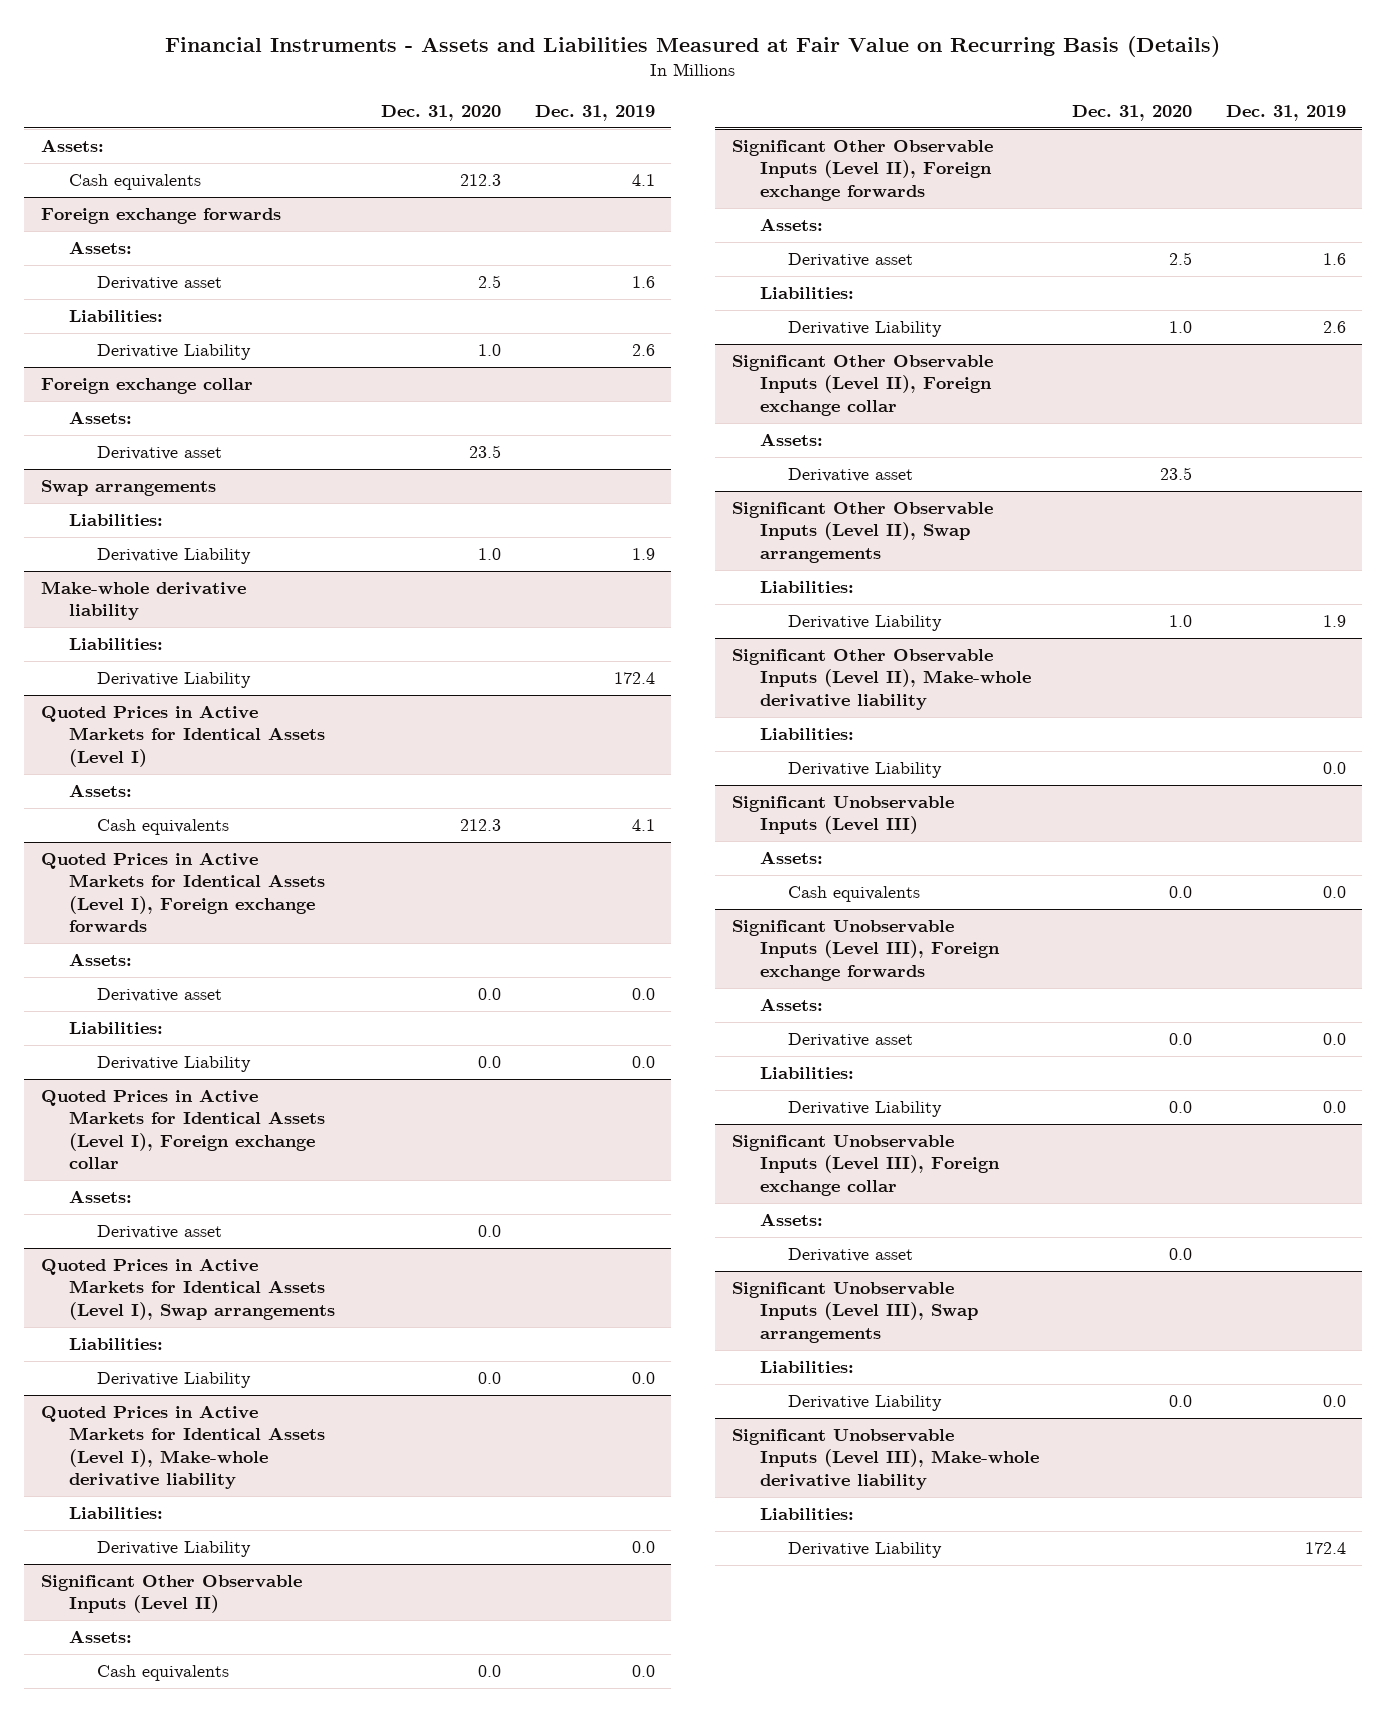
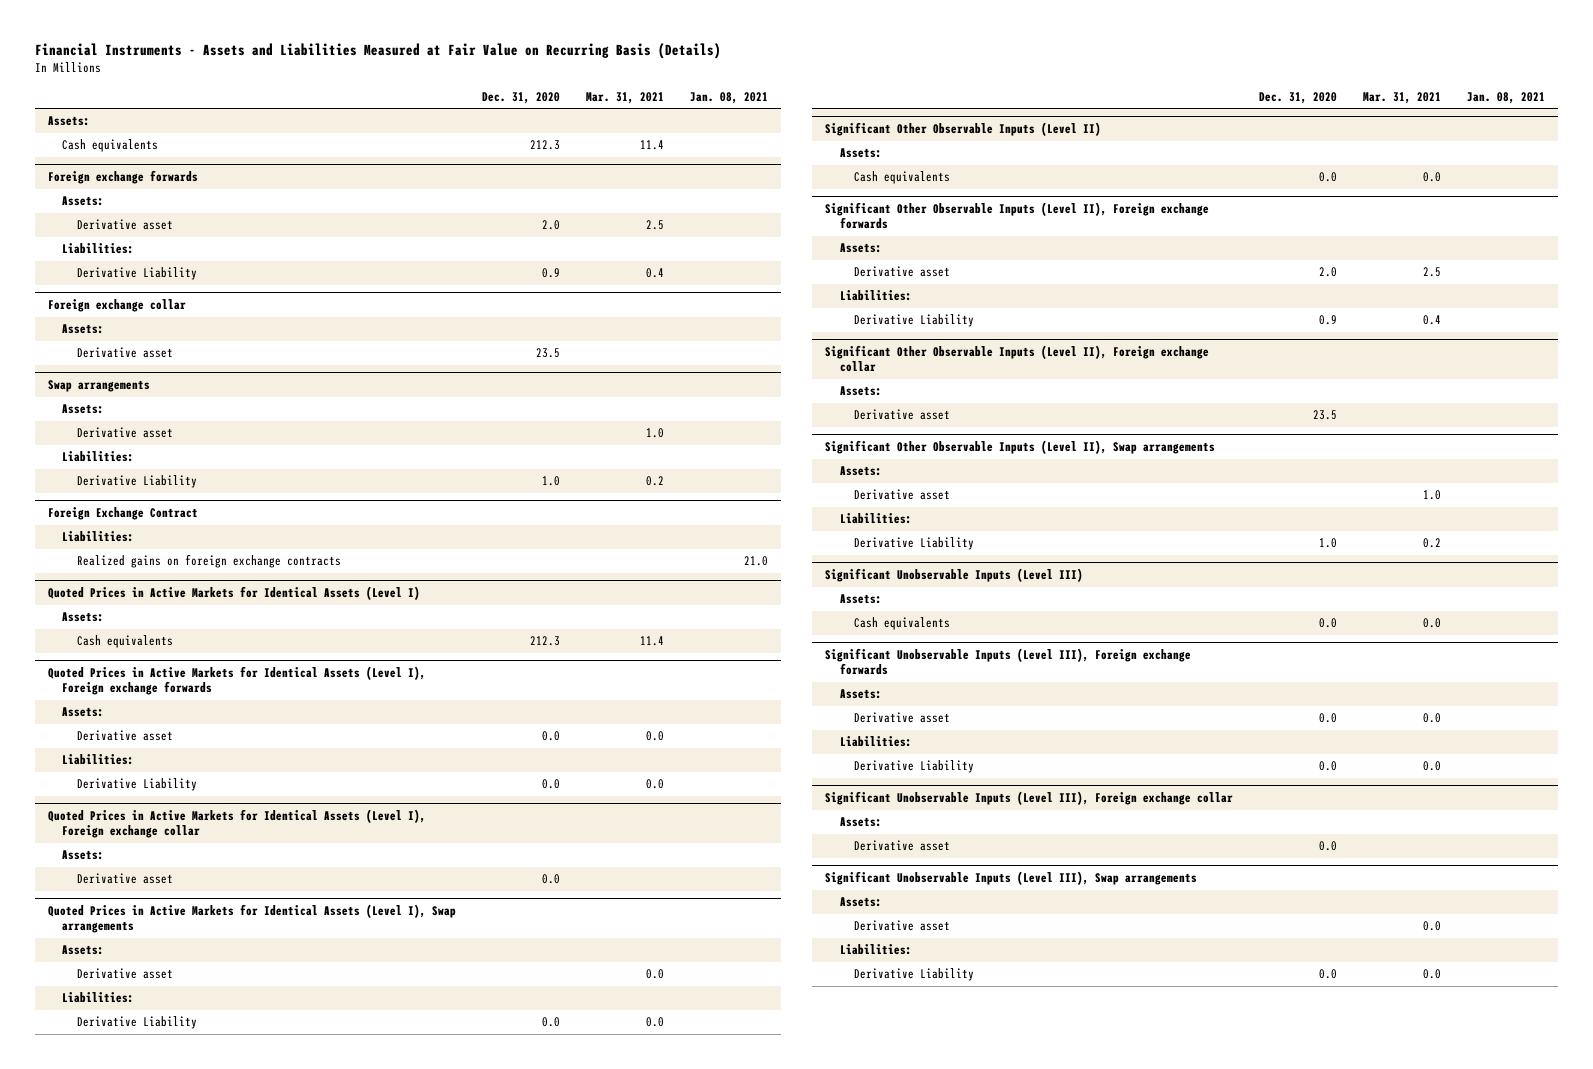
- | Dec. 31, 2020 | Dec. 31, 2019
+ | Dec. 31, 2020 | Mar. 31, 2021 | Jan. 08, 2021
@ Foreign exchange forwards
- Derivative asset | 2.5 | 1.6
+ Derivative asset | 2.0 | 2.5 |
- Derivative Liability | 1.0 | 2.6
+ Derivative Liability | 0.9 | 0.4 |
@ Swap arrangements
+ Assets:
+ Derivative asset | | 1.0 |
- Make-whole derivative liability
+ Foreign Exchange Contract
- Derivative Liability | | 172.4
+ Realized gains on foreign exchange contracts | | | 21.0
@ Quoted Prices in Active Markets for Identical Assets (Level I), Swap arrangements
+ Assets:
+ Derivative asset | | 0.0 |
- Quoted Prices in Active Markets for Identical Assets (Level I), Make-whole derivative liability
- Liabilities:
- Derivative Liability | | 0.0
@ Significant Other Observable Inputs (Level II), Foreign exchange forwards
- Derivative asset | 2.5 | 1.6
+ Derivative asset | 2.0 | 2.5 |
- Derivative Liability | 1.0 | 2.6
+ Derivative Liability | 0.9 | 0.4 |
@ Significant Other Observable Inputs (Level II), Swap arrangements
+ Assets:
+ Derivative asset | | 1.0 |
- Significant Other Observable Inputs (Level II), Make-whole derivative liability
- Liabilities:
- Derivative Liability | | 0.0
@ Significant Unobservable Inputs (Level III), Swap arrangements
+ Assets:
+ Derivative asset | | 0.0 |
- Significant Unobservable Inputs (Level III), Make-whole derivative liability
- Liabilities:
- Derivative Liability | | 172.4

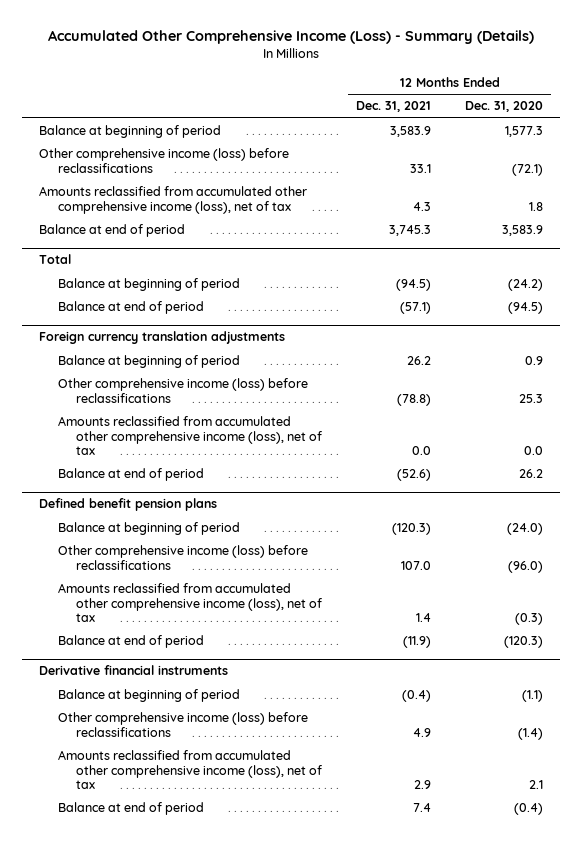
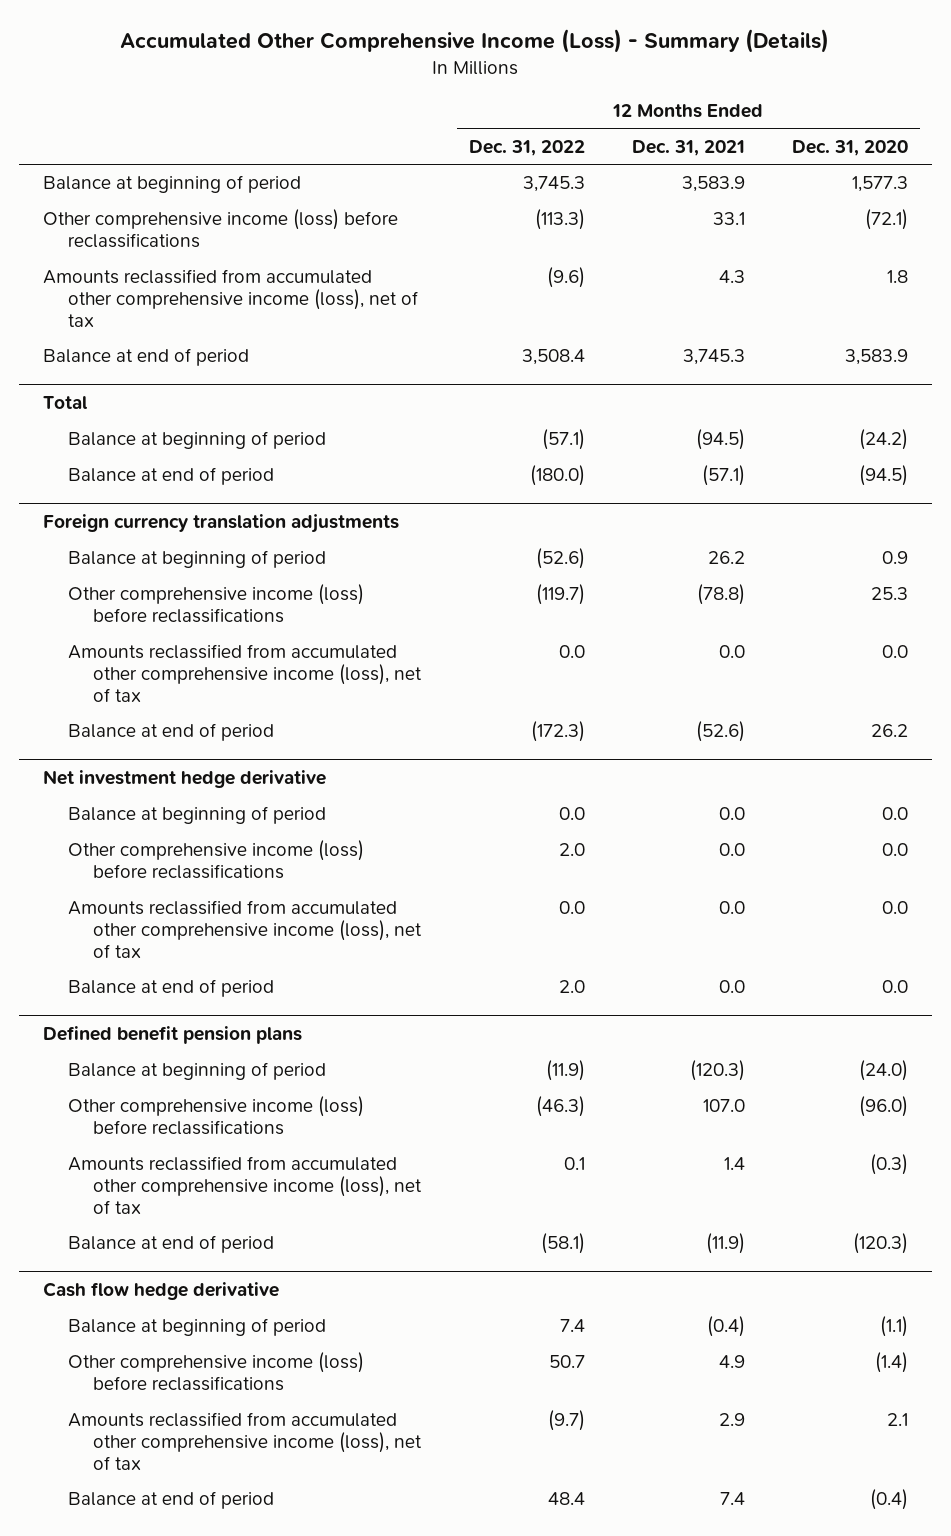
- | 12 Months Ended Dec. 31, 2021 | 12 Months Ended Dec. 31, 2020
+ | 12 Months Ended Dec. 31, 2022 | 12 Months Ended Dec. 31, 2021 | 12 Months Ended Dec. 31, 2020
+ Net investment hedge derivative
+ Balance at beginning of period | 0.0 | 0.0 | 0.0
+ Other comprehensive income (loss) before reclassifications | 2.0 | 0.0 | 0.0
+ Amounts reclassified from accumulated other comprehensive income (loss), net of tax | 0.0 | 0.0 | 0.0
+ Balance at end of period | 2.0 | 0.0 | 0.0
- Derivative financial instruments
+ Cash flow hedge derivative

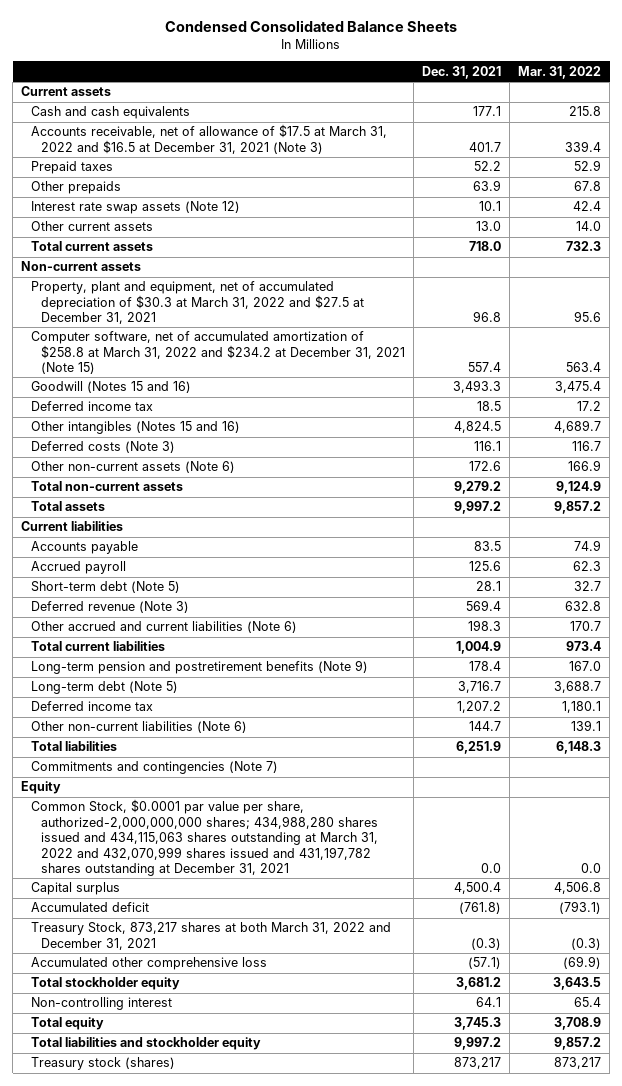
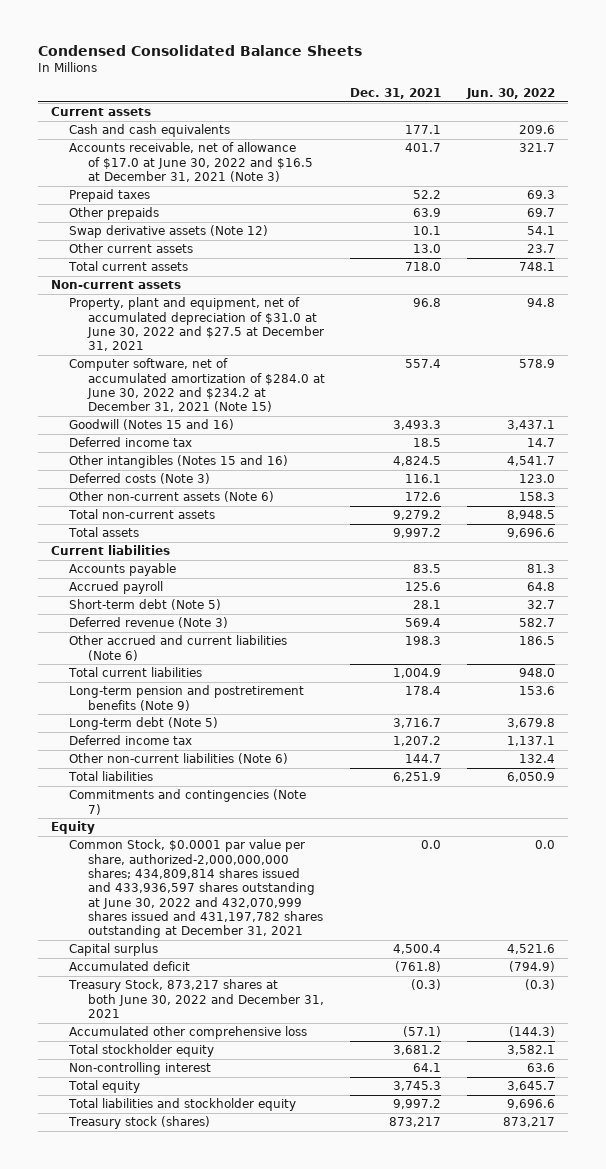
- | Dec. 31, 2021 | Mar. 31, 2022
+ | Dec. 31, 2021 | Jun. 30, 2022
- Accounts receivable, net of allowance of $17.5 at March 31, 2022 and $16.5 at December 31, 2021 (Note 3) | 401.7 | 339.4
+ Accounts receivable, net of allowance of $17.0 at June 30, 2022 and $16.5 at December 31, 2021 (Note 3) | 401.7 | 321.7
- Interest rate swap assets (Note 12) | 10.1 | 42.4
+ Swap derivative assets (Note 12) | 10.1 | 54.1
- Property, plant and equipment, net of accumulated depreciation of $30.3 at March 31, 2022 and $27.5 at December 31, 2021 | 96.8 | 95.6
- Computer software, net of accumulated amortization of $258.8 at March 31, 2022 and $234.2 at December 31, 2021 (Note 15) | 557.4 | 563.4
+ Property, plant and equipment, net of accumulated depreciation of $31.0 at June 30, 2022 and $27.5 at December 31, 2021 | 96.8 | 94.8
+ Computer software, net of accumulated amortization of $284.0 at June 30, 2022 and $234.2 at December 31, 2021 (Note 15) | 557.4 | 578.9
- Common Stock, $0.0001 par value per share, authorized-2,000,000,000 shares; 434,988,280 shares issued and 434,115,063 shares outstanding at March 31, 2022 and 432,070,999 shares issued and 431,197,782 shares outstanding at December 31, 2021 | 0.0 | 0.0
+ Common Stock, $0.0001 par value per share, authorized-2,000,000,000 shares; 434,809,814 shares issued and 433,936,597 shares outstanding at June 30, 2022 and 432,070,999 shares issued and 431,197,782 shares outstanding at December 31, 2021 | 0.0 | 0.0
- Treasury Stock, 873,217 shares at both March 31, 2022 and December 31, 2021 | (0.3) | (0.3)
+ Treasury Stock, 873,217 shares at both June 30, 2022 and December 31, 2021 | (0.3) | (0.3)

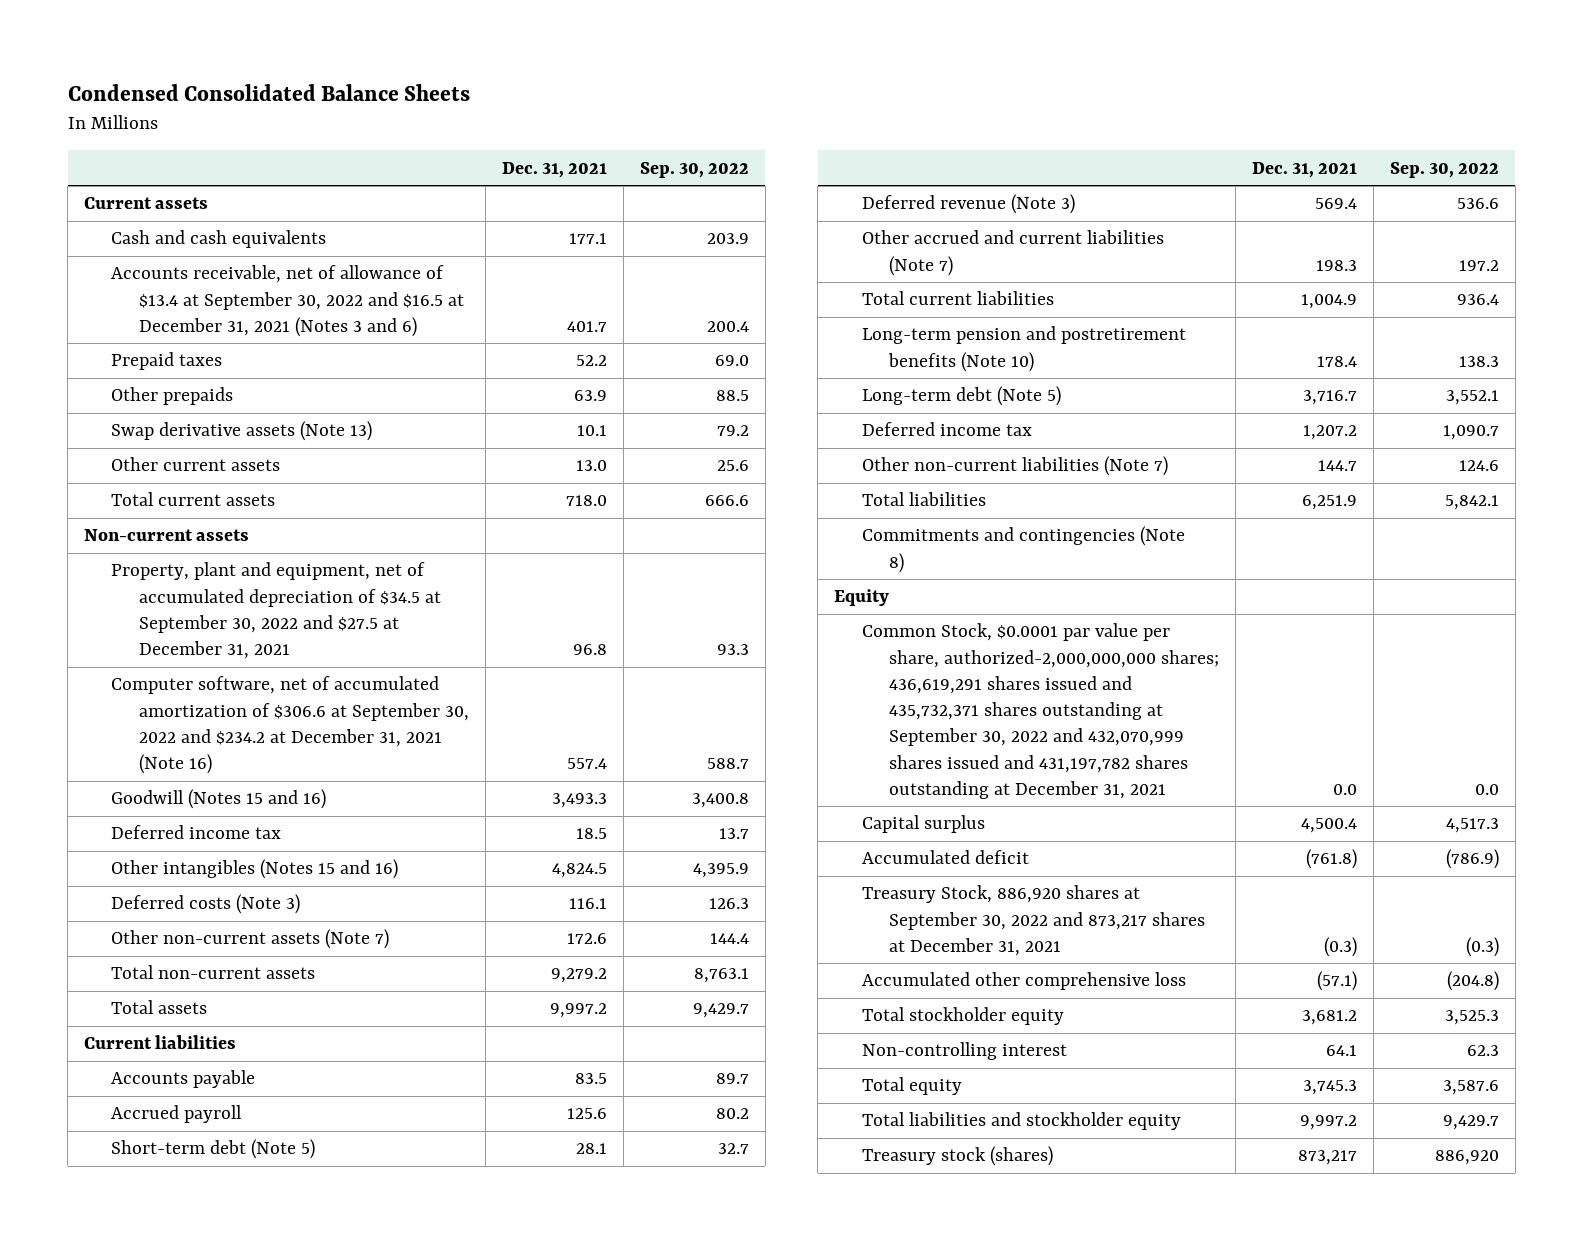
- | Dec. 31, 2021 | Jun. 30, 2022
+ | Dec. 31, 2021 | Sep. 30, 2022
- Accounts receivable, net of allowance of $17.0 at June 30, 2022 and $16.5 at December 31, 2021 (Note 3) | 401.7 | 321.7
+ Accounts receivable, net of allowance of $13.4 at September 30, 2022 and $16.5 at December 31, 2021 (Notes 3 and 6) | 401.7 | 200.4
- Swap derivative assets (Note 12) | 10.1 | 54.1
+ Swap derivative assets (Note 13) | 10.1 | 79.2
- Property, plant and equipment, net of accumulated depreciation of $31.0 at June 30, 2022 and $27.5 at December 31, 2021 | 96.8 | 94.8
- Computer software, net of accumulated amortization of $284.0 at June 30, 2022 and $234.2 at December 31, 2021 (Note 15) | 557.4 | 578.9
+ Property, plant and equipment, net of accumulated depreciation of $34.5 at September 30, 2022 and $27.5 at December 31, 2021 | 96.8 | 93.3
+ Computer software, net of accumulated amortization of $306.6 at September 30, 2022 and $234.2 at December 31, 2021 (Note 16) | 557.4 | 588.7
- Other non-current assets (Note 6) | 172.6 | 158.3
+ Other non-current assets (Note 7) | 172.6 | 144.4
- Other accrued and current liabilities (Note 6) | 198.3 | 186.5
+ Other accrued and current liabilities (Note 7) | 198.3 | 197.2
- Long-term pension and postretirement benefits (Note 9) | 178.4 | 153.6
+ Long-term pension and postretirement benefits (Note 10) | 178.4 | 138.3
- Other non-current liabilities (Note 6) | 144.7 | 132.4
+ Other non-current liabilities (Note 7) | 144.7 | 124.6
- Commitments and contingencies (Note 7)
+ Commitments and contingencies (Note 8)
- Common Stock, $0.0001 par value per share, authorized-2,000,000,000 shares; 434,809,814 shares issued and 433,936,597 shares outstanding at June 30, 2022 and 432,070,999 shares issued and 431,197,782 shares outstanding at December 31, 2021 | 0.0 | 0.0
+ Common Stock, $0.0001 par value per share, authorized-2,000,000,000 shares; 436,619,291 shares issued and 435,732,371 shares outstanding at September 30, 2022 and 432,070,999 shares issued and 431,197,782 shares outstanding at December 31, 2021 | 0.0 | 0.0
- Treasury Stock, 873,217 shares at both June 30, 2022 and December 31, 2021 | (0.3) | (0.3)
+ Treasury Stock, 886,920 shares at September 30, 2022 and 873,217 shares at December 31, 2021 | (0.3) | (0.3)

